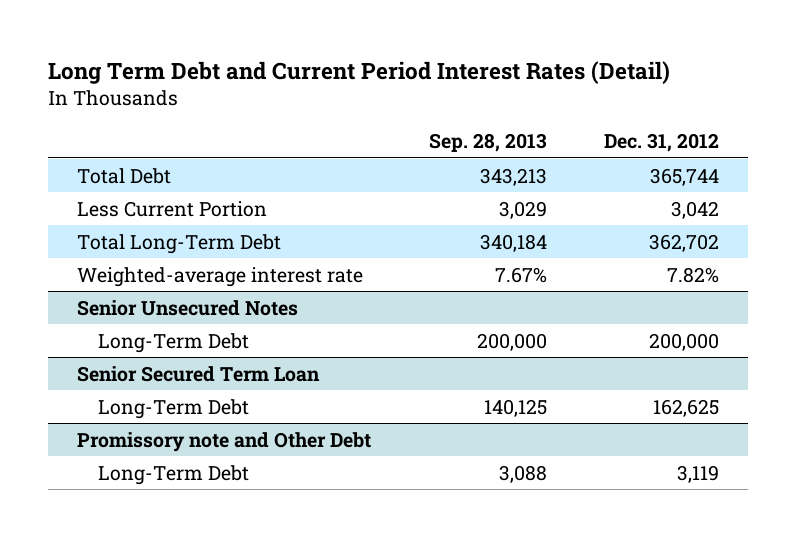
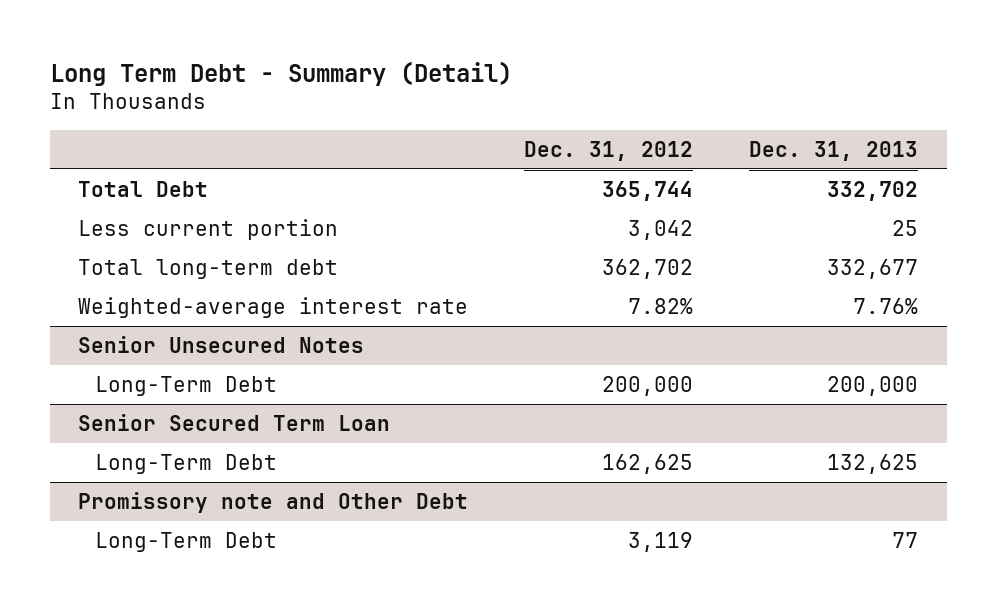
- Long Term Debt and Current Period Interest Rates (Detail)
+ Long Term Debt - Summary (Detail)
- | Sep. 28, 2013 | Dec. 31, 2012
+ | Dec. 31, 2012 | Dec. 31, 2013
- Less Current Portion | 3,029 | 3,042
- Total Long-Term Debt | 340,184 | 362,702
+ Less current portion | 3,042 | 25
+ Total long-term debt | 362,702 | 332,677

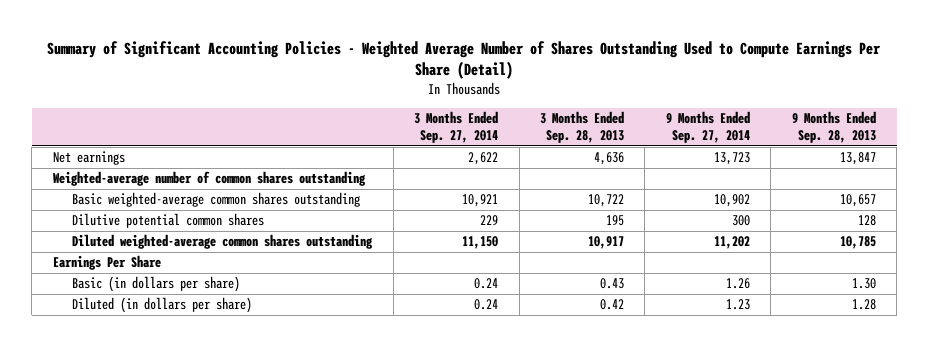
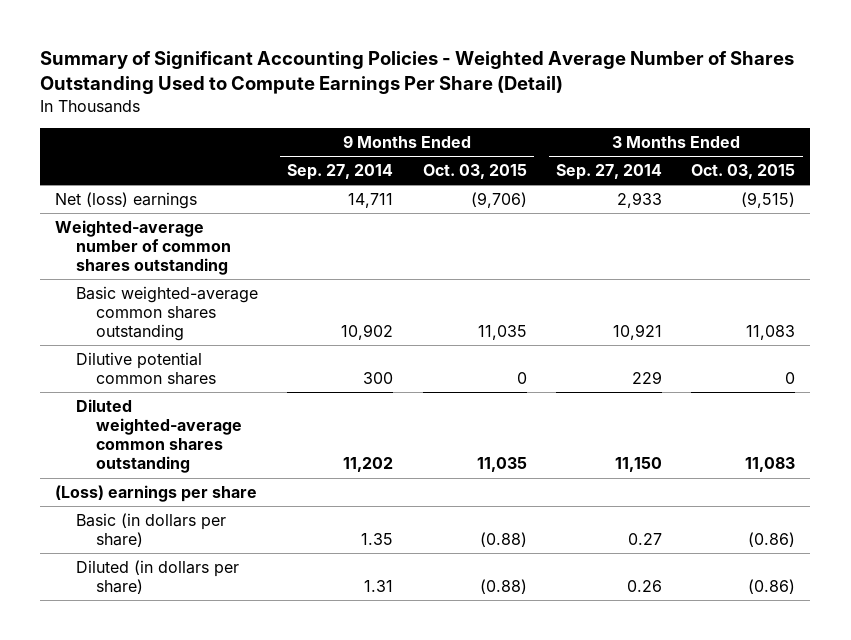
- | 3 Months Ended Sep. 27, 2014 | 3 Months Ended Sep. 28, 2013 | 9 Months Ended Sep. 27, 2014 | 9 Months Ended Sep. 28, 2013
+ | 9 Months Ended Sep. 27, 2014 | 9 Months Ended Oct. 03, 2015 | 3 Months Ended Sep. 27, 2014 | 3 Months Ended Oct. 03, 2015
- Net earnings | 2,622 | 4,636 | 13,723 | 13,847
+ Net (loss) earnings | 14,711 | (9,706) | 2,933 | (9,515)
- Earnings Per Share
- Basic (in dollars per share) | 0.24 | 0.43 | 1.26 | 1.30
- Diluted (in dollars per share) | 0.24 | 0.42 | 1.23 | 1.28
+ (Loss) earnings per share
+ Basic (in dollars per share) | 1.35 | (0.88) | 0.27 | (0.86)
+ Diluted (in dollars per share) | 1.31 | (0.88) | 0.26 | (0.86)

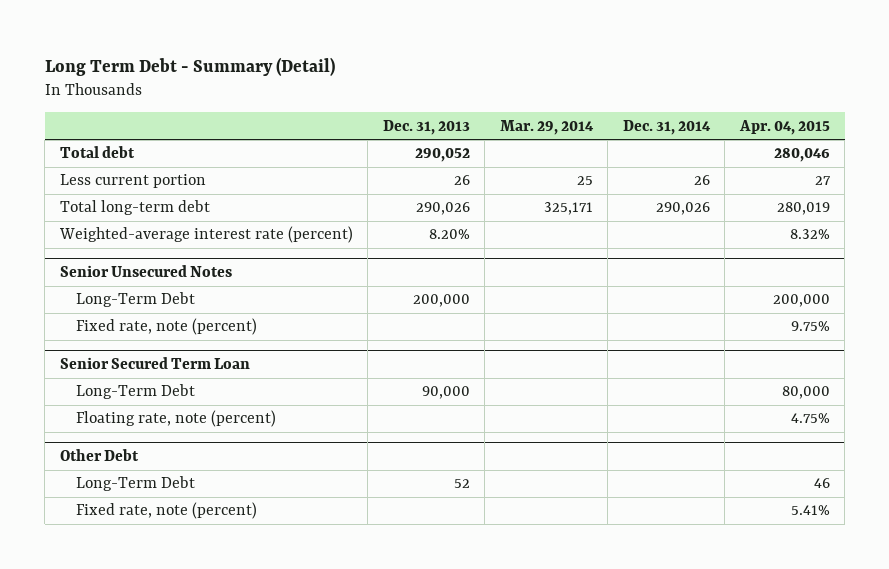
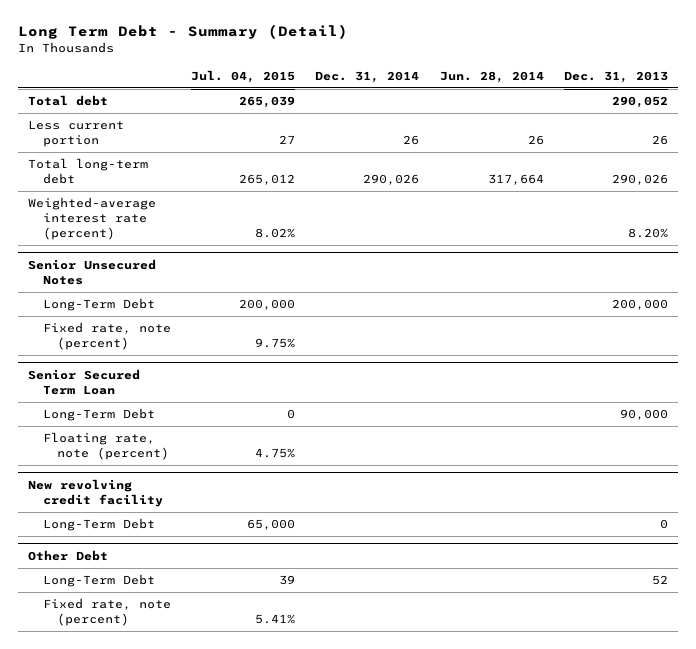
- | Dec. 31, 2013 | Mar. 29, 2014 | Dec. 31, 2014 | Apr. 04, 2015
+ | Jul. 04, 2015 | Dec. 31, 2014 | Jun. 28, 2014 | Dec. 31, 2013
+ New revolving credit facility
+ Long-Term Debt | 65,000 | | | 0

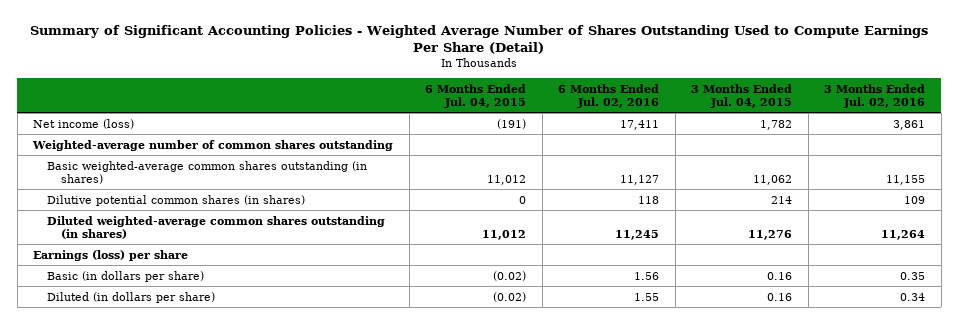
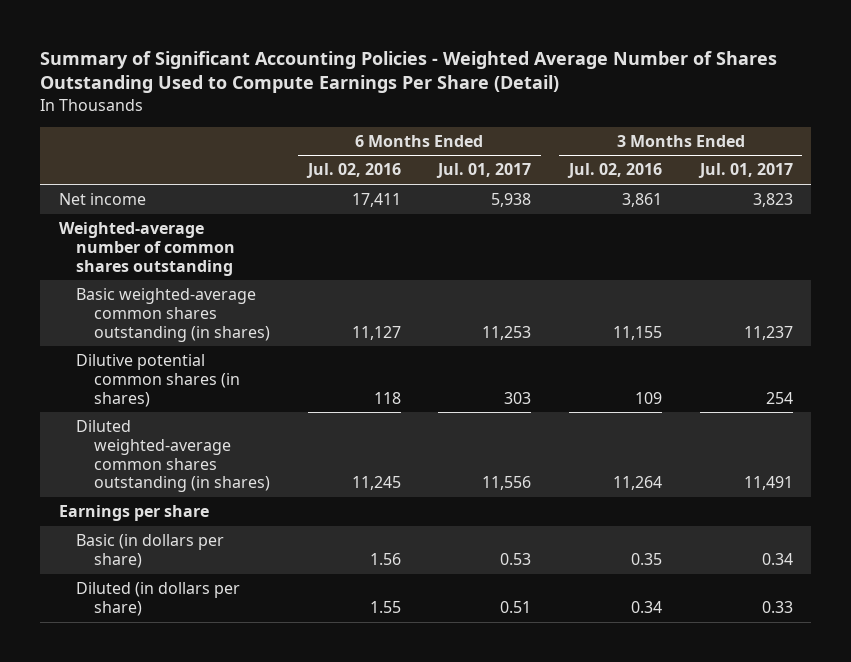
- | 6 Months Ended Jul. 04, 2015 | 6 Months Ended Jul. 02, 2016 | 3 Months Ended Jul. 04, 2015 | 3 Months Ended Jul. 02, 2016
+ | 6 Months Ended Jul. 02, 2016 | 6 Months Ended Jul. 01, 2017 | 3 Months Ended Jul. 02, 2016 | 3 Months Ended Jul. 01, 2017
- Net income (loss) | (191) | 17,411 | 1,782 | 3,861
+ Net income | 17,411 | 5,938 | 3,861 | 3,823
- Earnings (loss) per share
+ Earnings per share

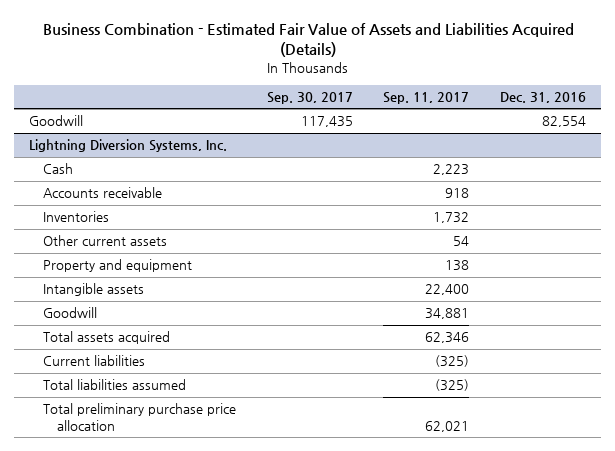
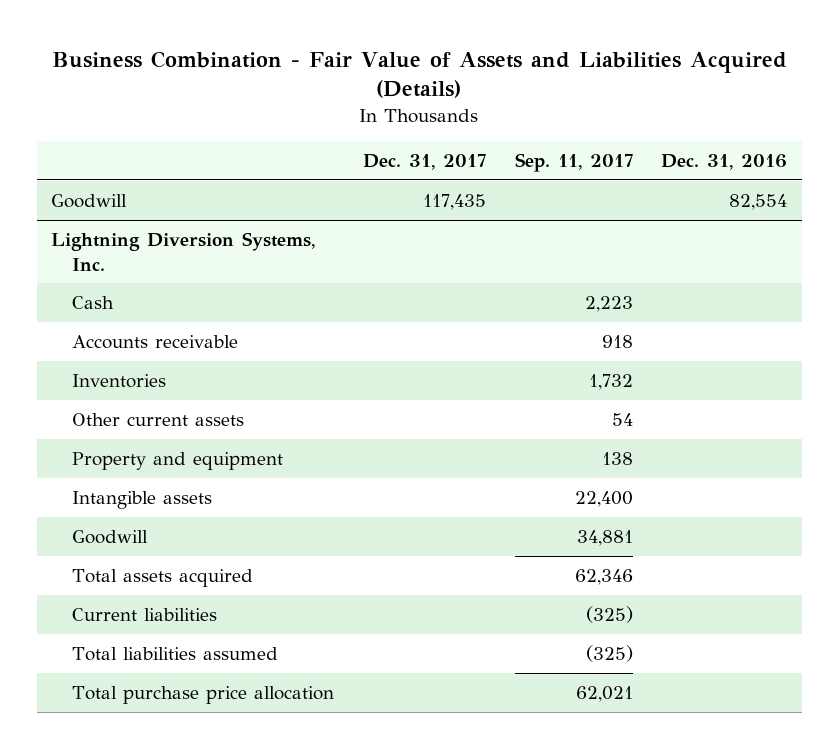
- Business Combination - Estimated Fair Value of Assets and Liabilities Acquired (Details)
+ Business Combination - Fair Value of Assets and Liabilities Acquired (Details)
- | Sep. 30, 2017 | Sep. 11, 2017 | Dec. 31, 2016
+ | Dec. 31, 2017 | Sep. 11, 2017 | Dec. 31, 2016
@ Lightning Diversion Systems, Inc.
- Total preliminary purchase price allocation | | 62,021 |
+ Total purchase price allocation | | 62,021 |

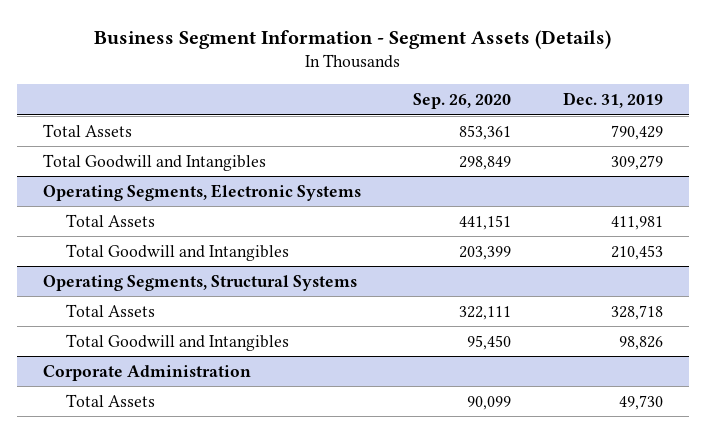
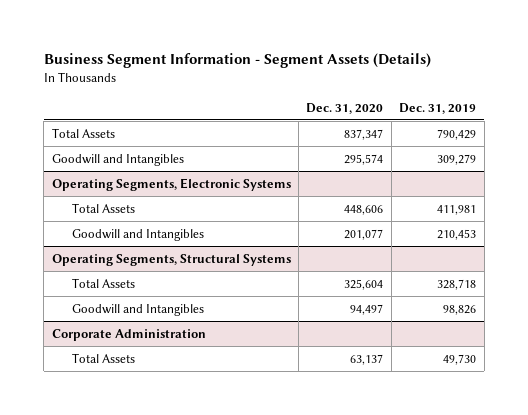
- | Sep. 26, 2020 | Dec. 31, 2019
+ | Dec. 31, 2020 | Dec. 31, 2019
- Total Goodwill and Intangibles | 298,849 | 309,279
+ Goodwill and Intangibles | 295,574 | 309,279
@ Operating Segments, Electronic Systems
- Total Goodwill and Intangibles | 203,399 | 210,453
+ Goodwill and Intangibles | 201,077 | 210,453
@ Operating Segments, Structural Systems
- Total Goodwill and Intangibles | 95,450 | 98,826
+ Goodwill and Intangibles | 94,497 | 98,826

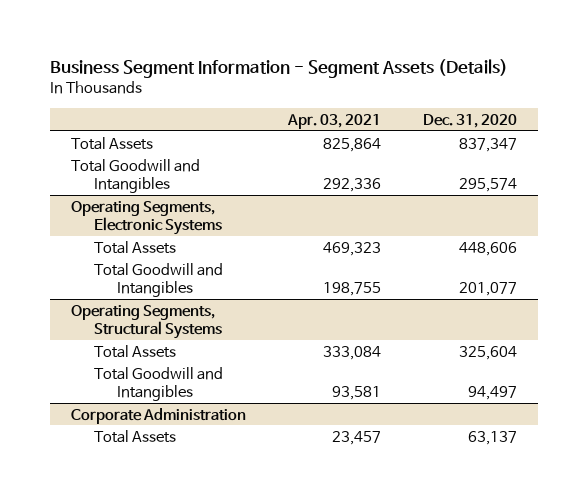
- | Dec. 31, 2020 | Dec. 31, 2019
+ | Apr. 03, 2021 | Dec. 31, 2020
- Goodwill and Intangibles | 295,574 | 309,279
+ Total Goodwill and Intangibles | 292,336 | 295,574
@ Operating Segments, Electronic Systems
- Goodwill and Intangibles | 201,077 | 210,453
+ Total Goodwill and Intangibles | 198,755 | 201,077
@ Operating Segments, Structural Systems
- Goodwill and Intangibles | 94,497 | 98,826
+ Total Goodwill and Intangibles | 93,581 | 94,497

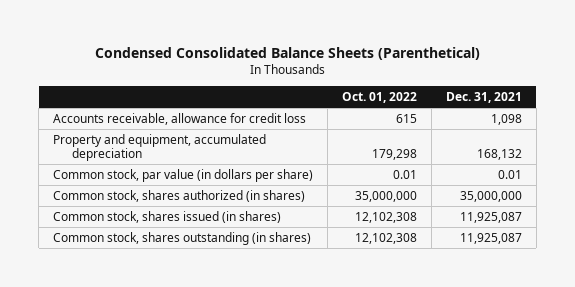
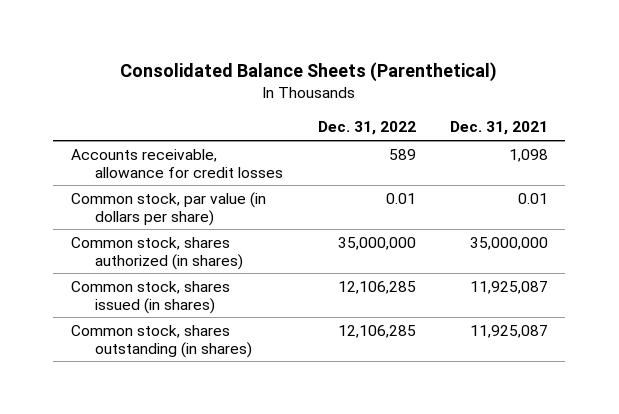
- Condensed Consolidated Balance Sheets (Parenthetical)
+ Consolidated Balance Sheets (Parenthetical)
- | Oct. 01, 2022 | Dec. 31, 2021
+ | Dec. 31, 2022 | Dec. 31, 2021
- Accounts receivable, allowance for credit loss | 615 | 1,098
- Property and equipment, accumulated depreciation | 179,298 | 168,132
+ Accounts receivable, allowance for credit losses | 589 | 1,098

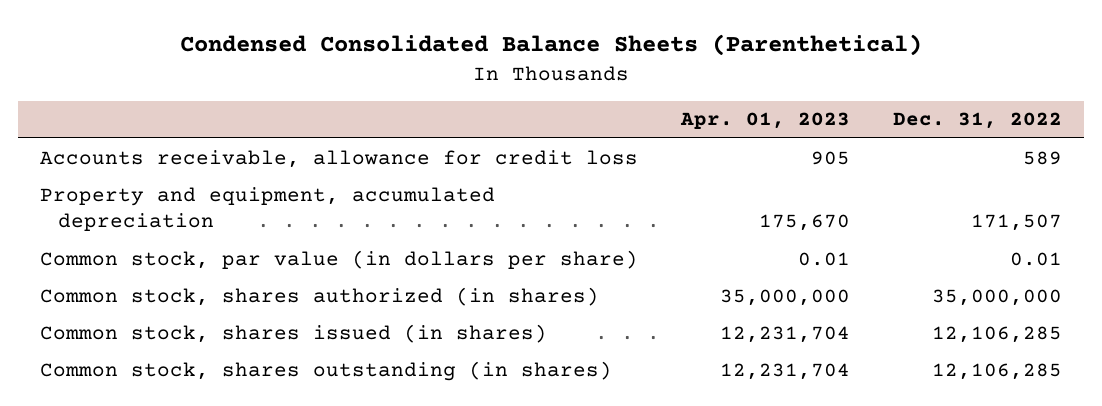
- Consolidated Balance Sheets (Parenthetical)
+ Condensed Consolidated Balance Sheets (Parenthetical)
- | Dec. 31, 2022 | Dec. 31, 2021
+ | Apr. 01, 2023 | Dec. 31, 2022
- Accounts receivable, allowance for credit losses | 589 | 1,098
+ Accounts receivable, allowance for credit loss | 905 | 589
+ Property and equipment, accumulated depreciation | 175,670 | 171,507

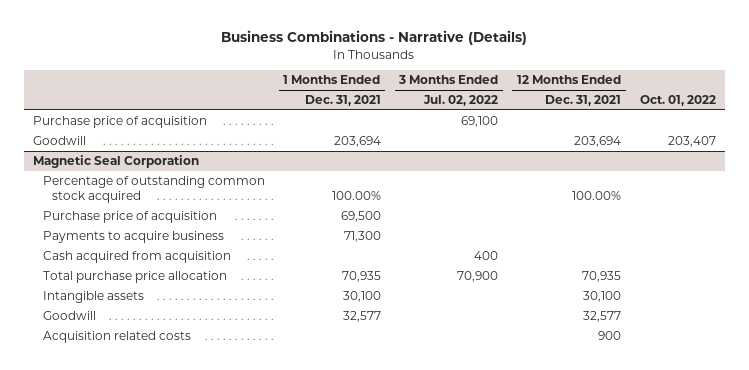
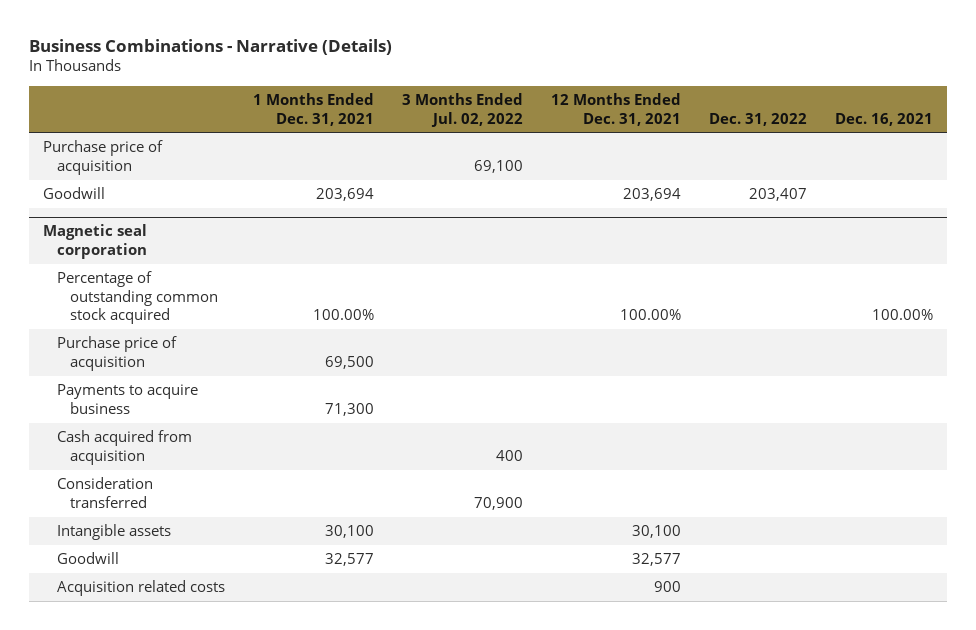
- | 1 Months Ended Dec. 31, 2021 | 3 Months Ended Jul. 02, 2022 | 12 Months Ended Dec. 31, 2021 | Oct. 01, 2022
+ | 1 Months Ended Dec. 31, 2021 | 3 Months Ended Jul. 02, 2022 | 12 Months Ended Dec. 31, 2021 | Dec. 31, 2022 | Dec. 16, 2021
- Magnetic Seal Corporation
+ Magnetic seal corporation
- Total purchase price allocation | 70,935 | 70,900 | 70,935 |
+ Consideration transferred | | 70,900 | | |

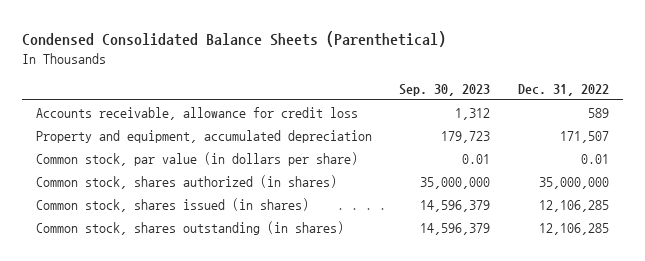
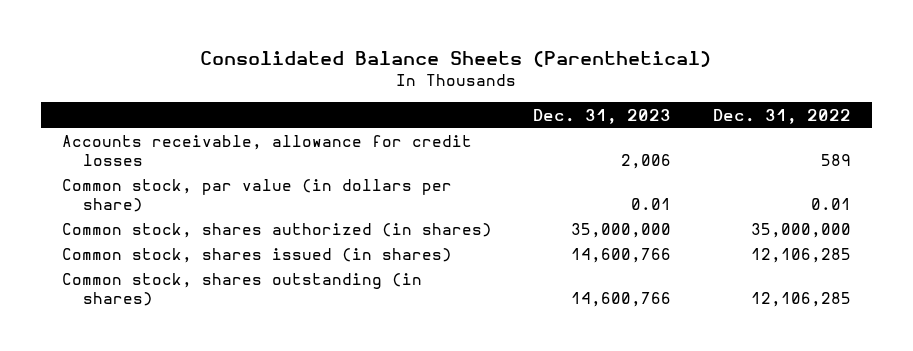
- Condensed Consolidated Balance Sheets (Parenthetical)
+ Consolidated Balance Sheets (Parenthetical)
- | Sep. 30, 2023 | Dec. 31, 2022
+ | Dec. 31, 2023 | Dec. 31, 2022
- Accounts receivable, allowance for credit loss | 1,312 | 589
- Property and equipment, accumulated depreciation | 179,723 | 171,507
+ Accounts receivable, allowance for credit losses | 2,006 | 589

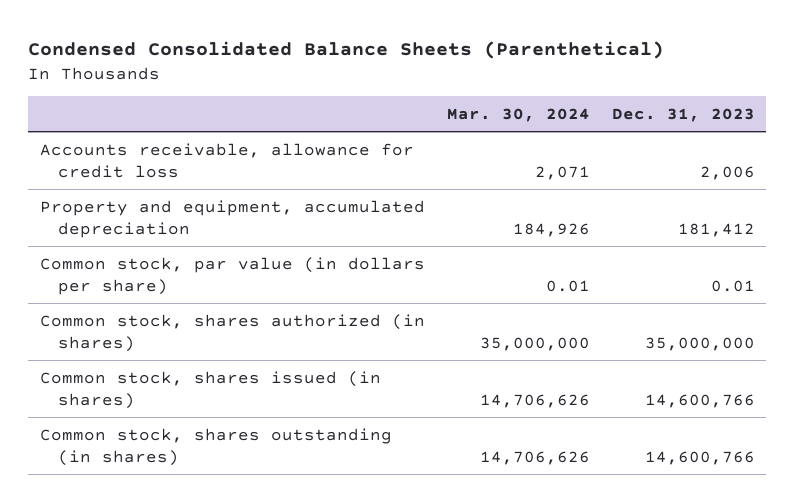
- Consolidated Balance Sheets (Parenthetical)
+ Condensed Consolidated Balance Sheets (Parenthetical)
- | Dec. 31, 2023 | Dec. 31, 2022
+ | Mar. 30, 2024 | Dec. 31, 2023
- Accounts receivable, allowance for credit losses | 2,006 | 589
+ Accounts receivable, allowance for credit loss | 2,071 | 2,006
+ Property and equipment, accumulated depreciation | 184,926 | 181,412

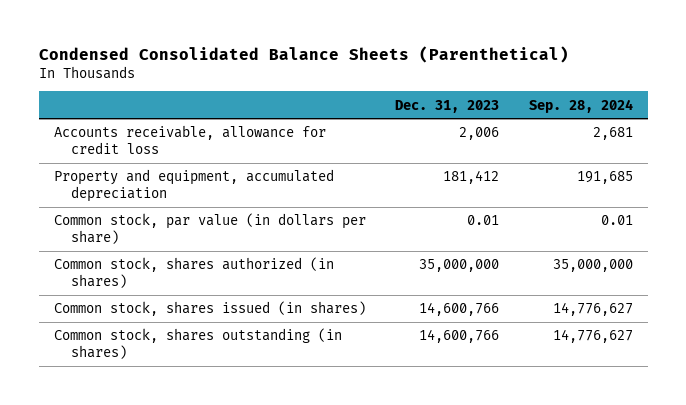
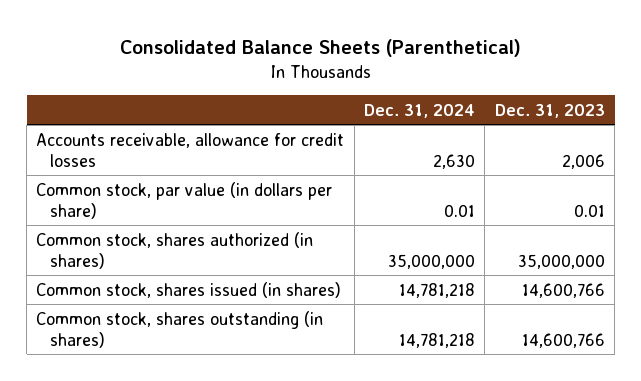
- Condensed Consolidated Balance Sheets (Parenthetical)
+ Consolidated Balance Sheets (Parenthetical)
- | Dec. 31, 2023 | Sep. 28, 2024
+ | Dec. 31, 2024 | Dec. 31, 2023
- Accounts receivable, allowance for credit loss | 2,006 | 2,681
- Property and equipment, accumulated depreciation | 181,412 | 191,685
+ Accounts receivable, allowance for credit losses | 2,630 | 2,006

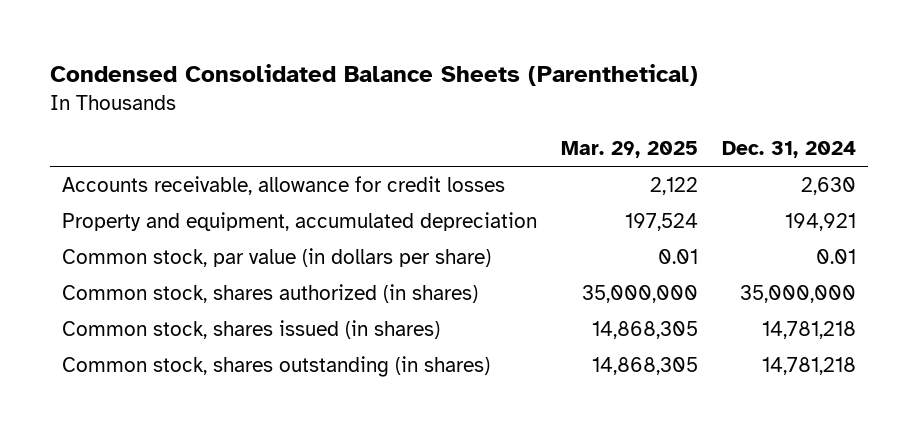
- Consolidated Balance Sheets (Parenthetical)
+ Condensed Consolidated Balance Sheets (Parenthetical)
- | Dec. 31, 2024 | Dec. 31, 2023
+ | Mar. 29, 2025 | Dec. 31, 2024
+ Property and equipment, accumulated depreciation | 197,524 | 194,921

